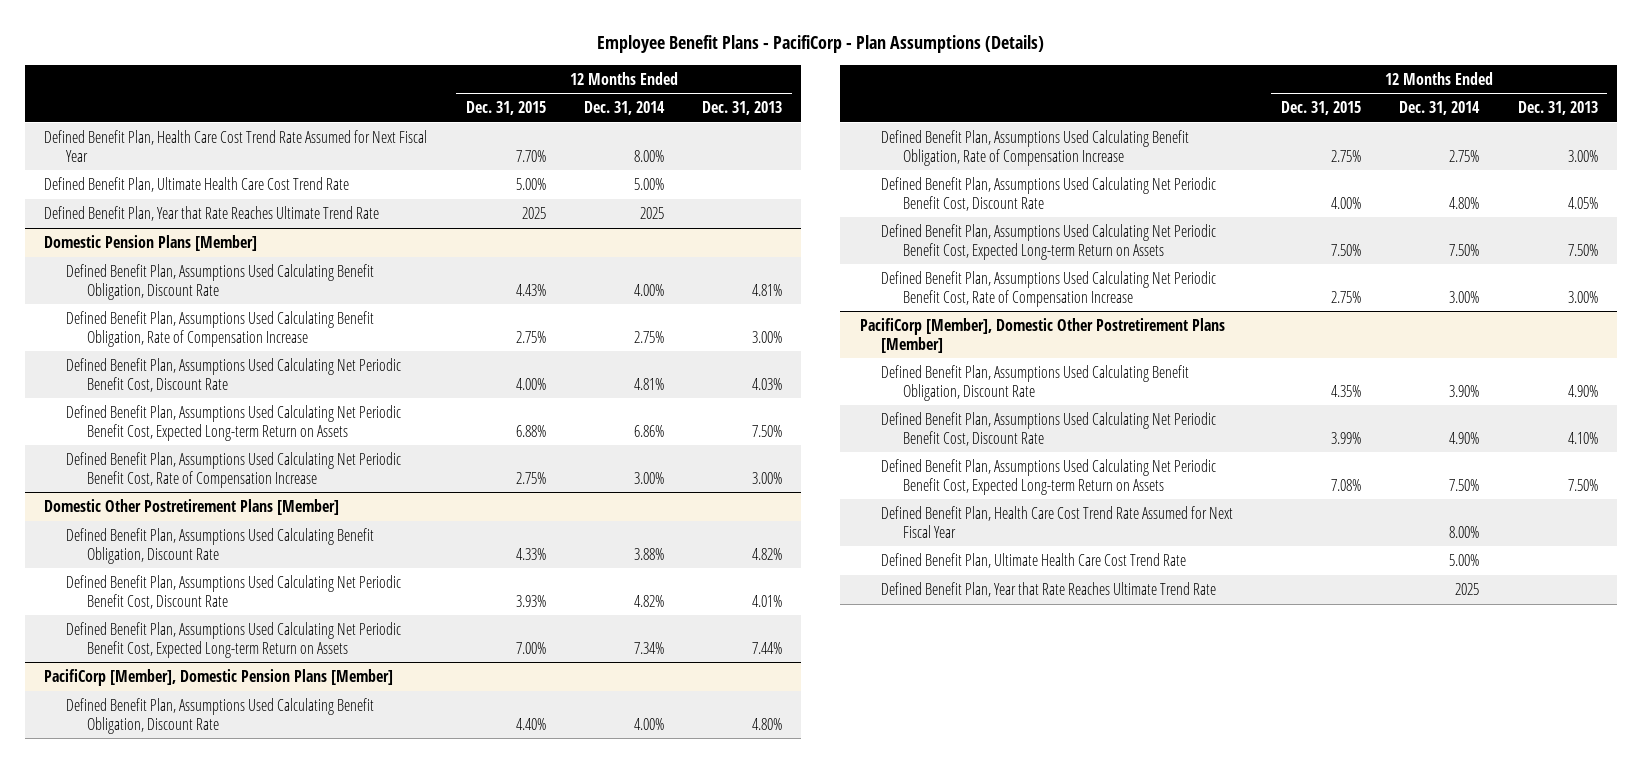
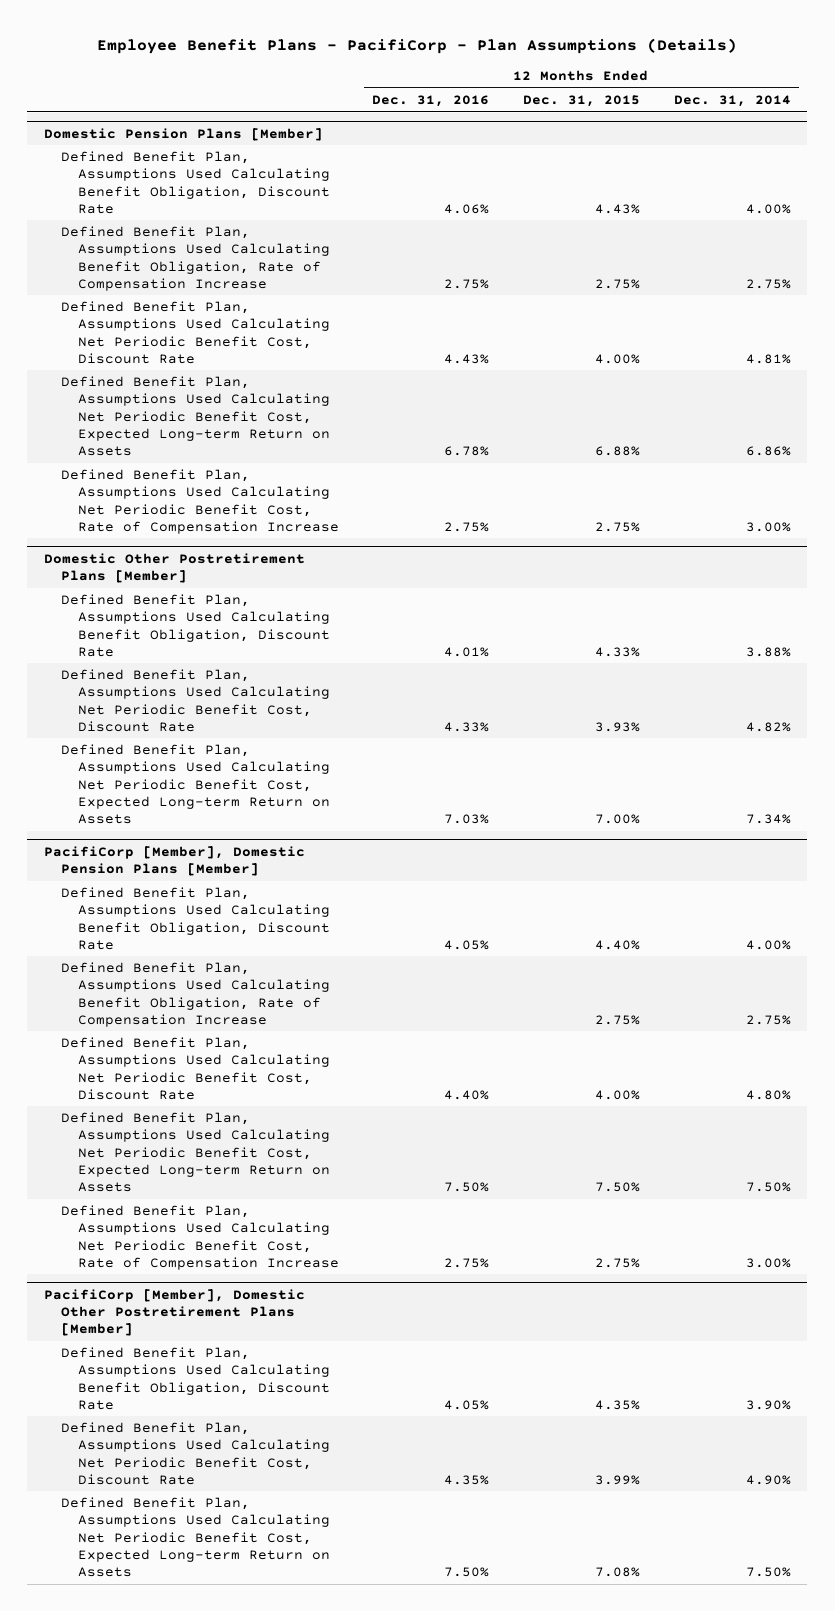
- | 12 Months Ended Dec. 31, 2015 | 12 Months Ended Dec. 31, 2014 | 12 Months Ended Dec. 31, 2013
+ | 12 Months Ended Dec. 31, 2016 | 12 Months Ended Dec. 31, 2015 | 12 Months Ended Dec. 31, 2014
- Defined Benefit Plan, Health Care Cost Trend Rate Assumed for Next Fiscal Year | 7.70% | 8.00% |
- Defined Benefit Plan, Ultimate Health Care Cost Trend Rate | 5.00% | 5.00% |
- Defined Benefit Plan, Year that Rate Reaches Ultimate Trend Rate | 2025 | 2025 |
@ PacifiCorp [Member], Domestic Other Postretirement Plans [Member]
- Defined Benefit Plan, Health Care Cost Trend Rate Assumed for Next Fiscal Year | | 8.00% |
- Defined Benefit Plan, Ultimate Health Care Cost Trend Rate | | 5.00% |
- Defined Benefit Plan, Year that Rate Reaches Ultimate Trend Rate | | 2025 |

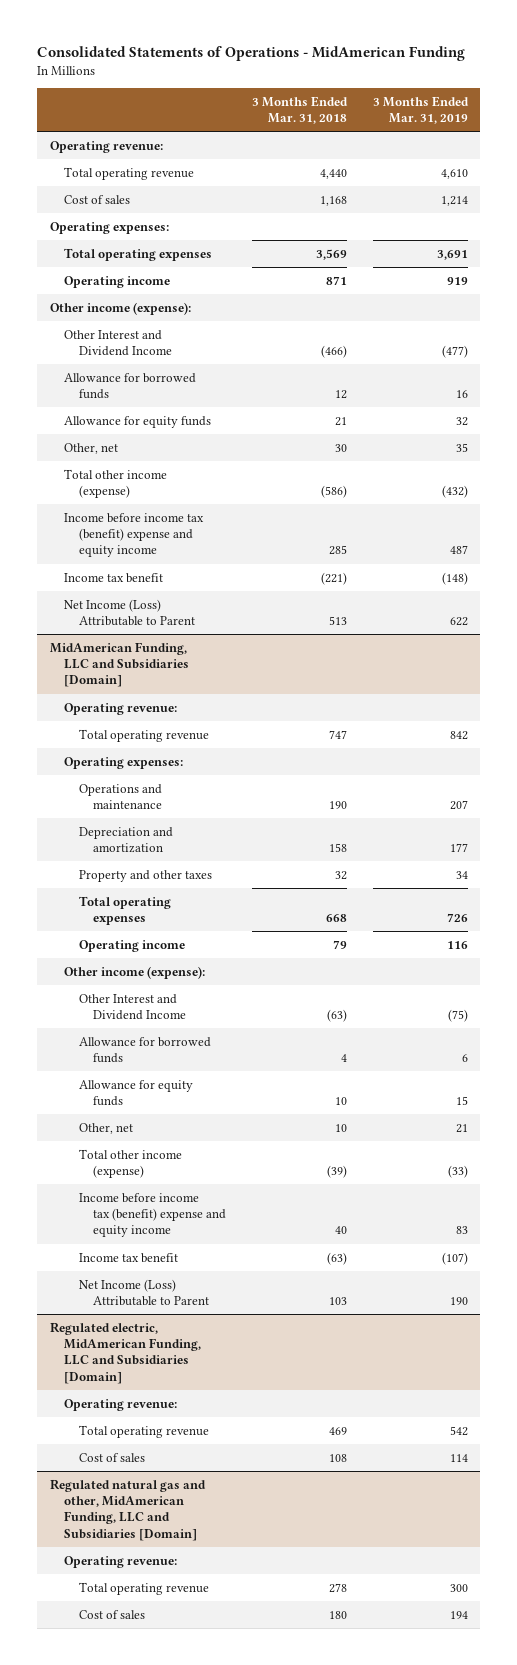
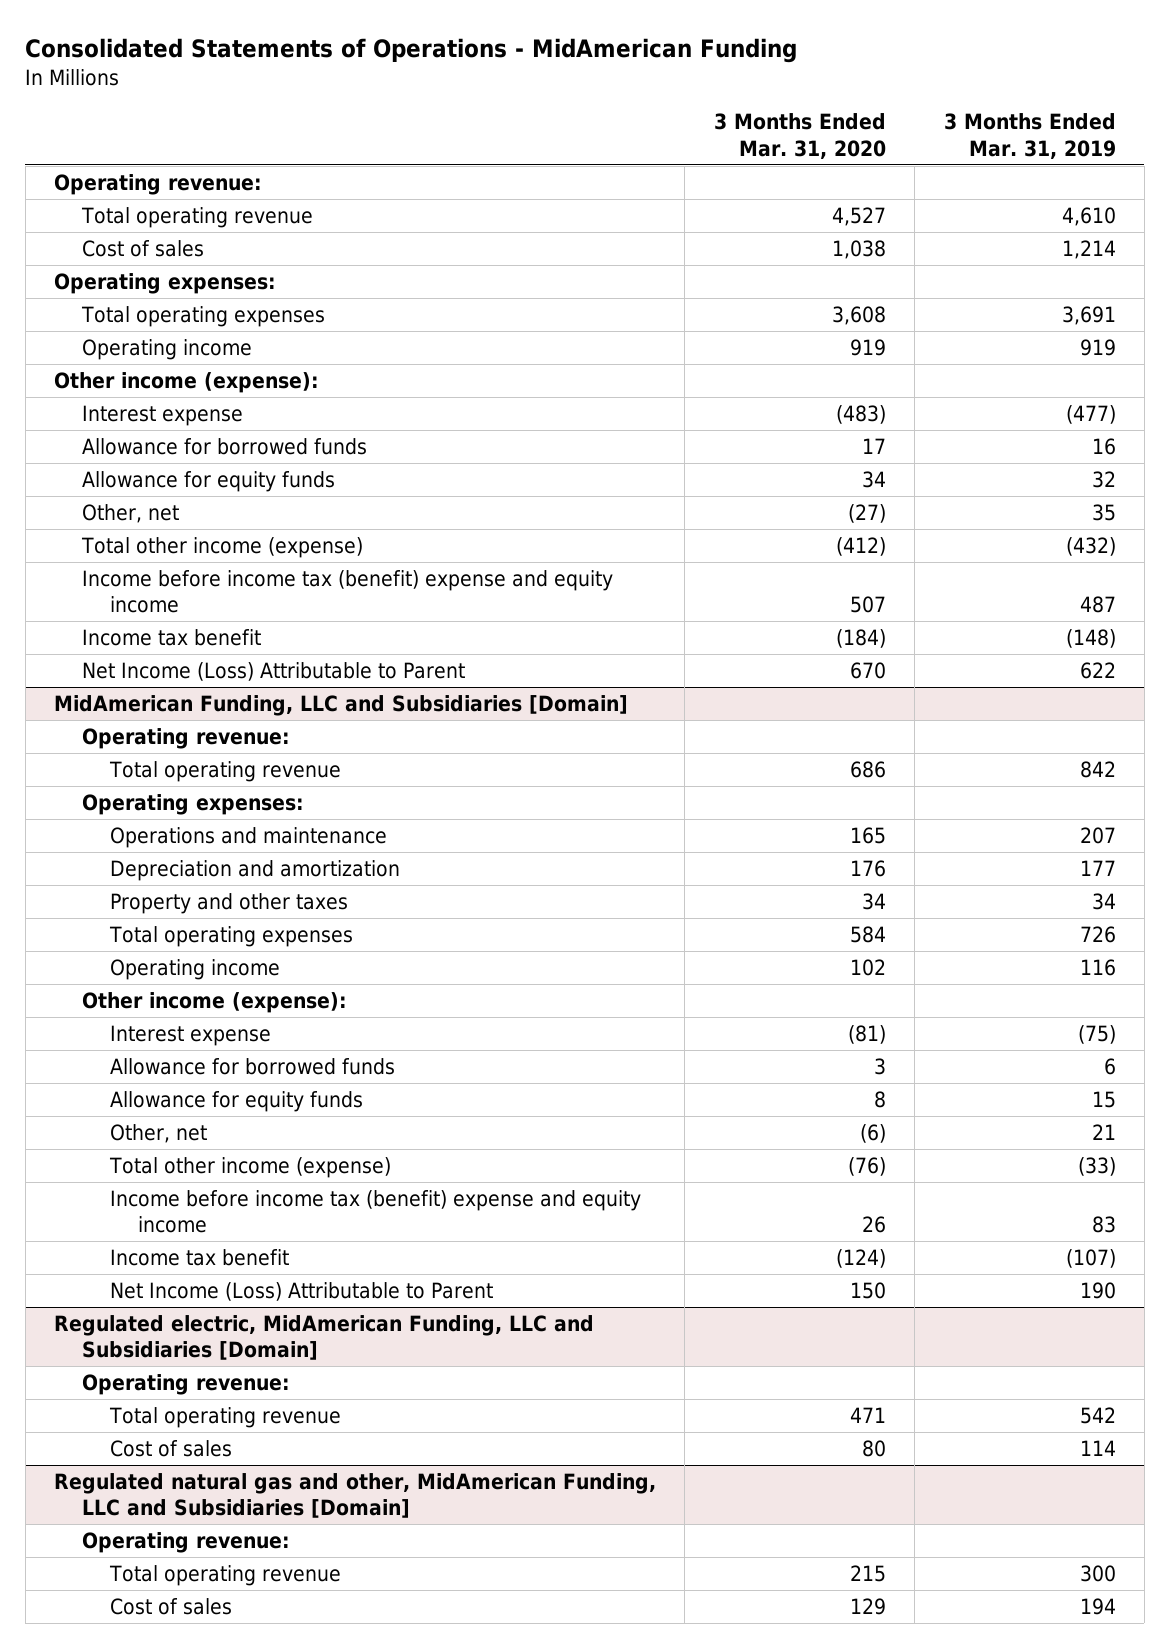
- | 3 Months Ended Mar. 31, 2018 | 3 Months Ended Mar. 31, 2019
+ | 3 Months Ended Mar. 31, 2020 | 3 Months Ended Mar. 31, 2019
- Other Interest and Dividend Income | (466) | (477)
+ Interest expense | (483) | (477)
@ MidAmerican Funding, LLC and Subsidiaries [Domain]
- Other Interest and Dividend Income | (63) | (75)
+ Interest expense | (81) | (75)

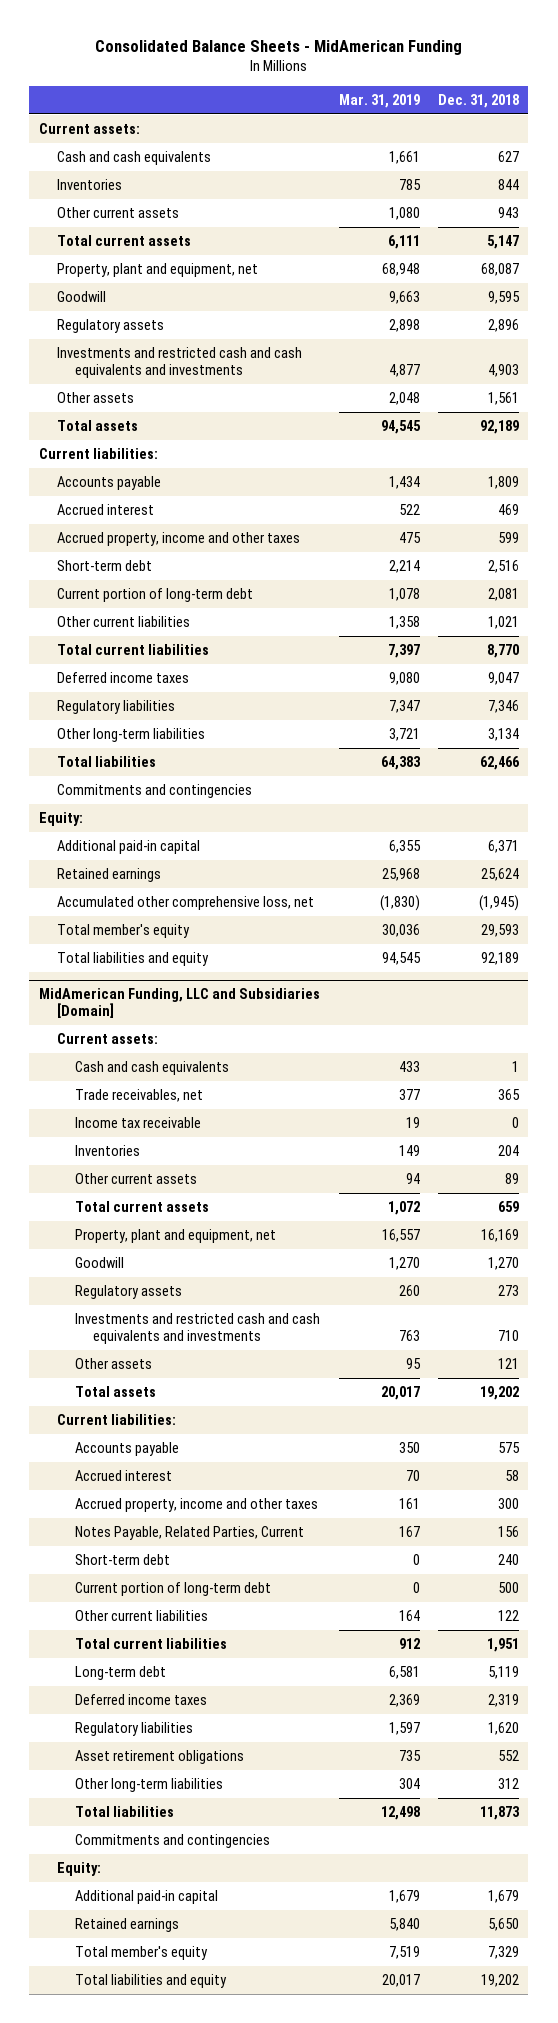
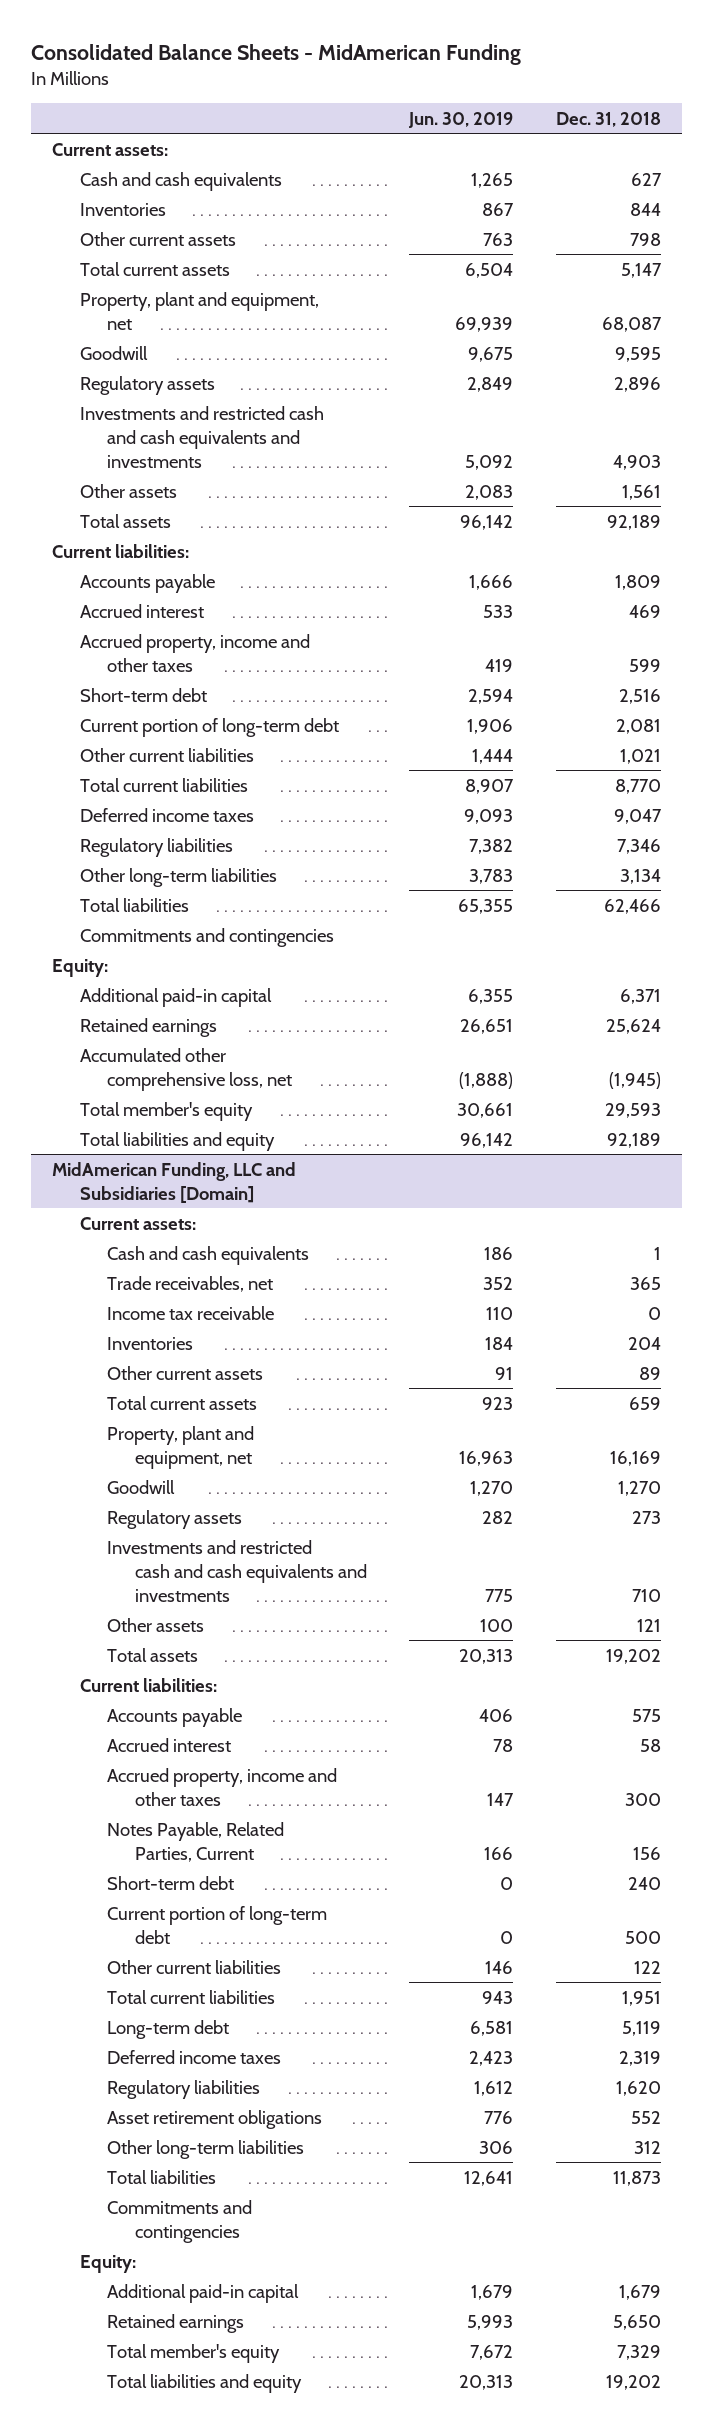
- | Mar. 31, 2019 | Dec. 31, 2018
+ | Jun. 30, 2019 | Dec. 31, 2018
- Other current assets | 1,080 | 943
+ Other current assets | 763 | 798

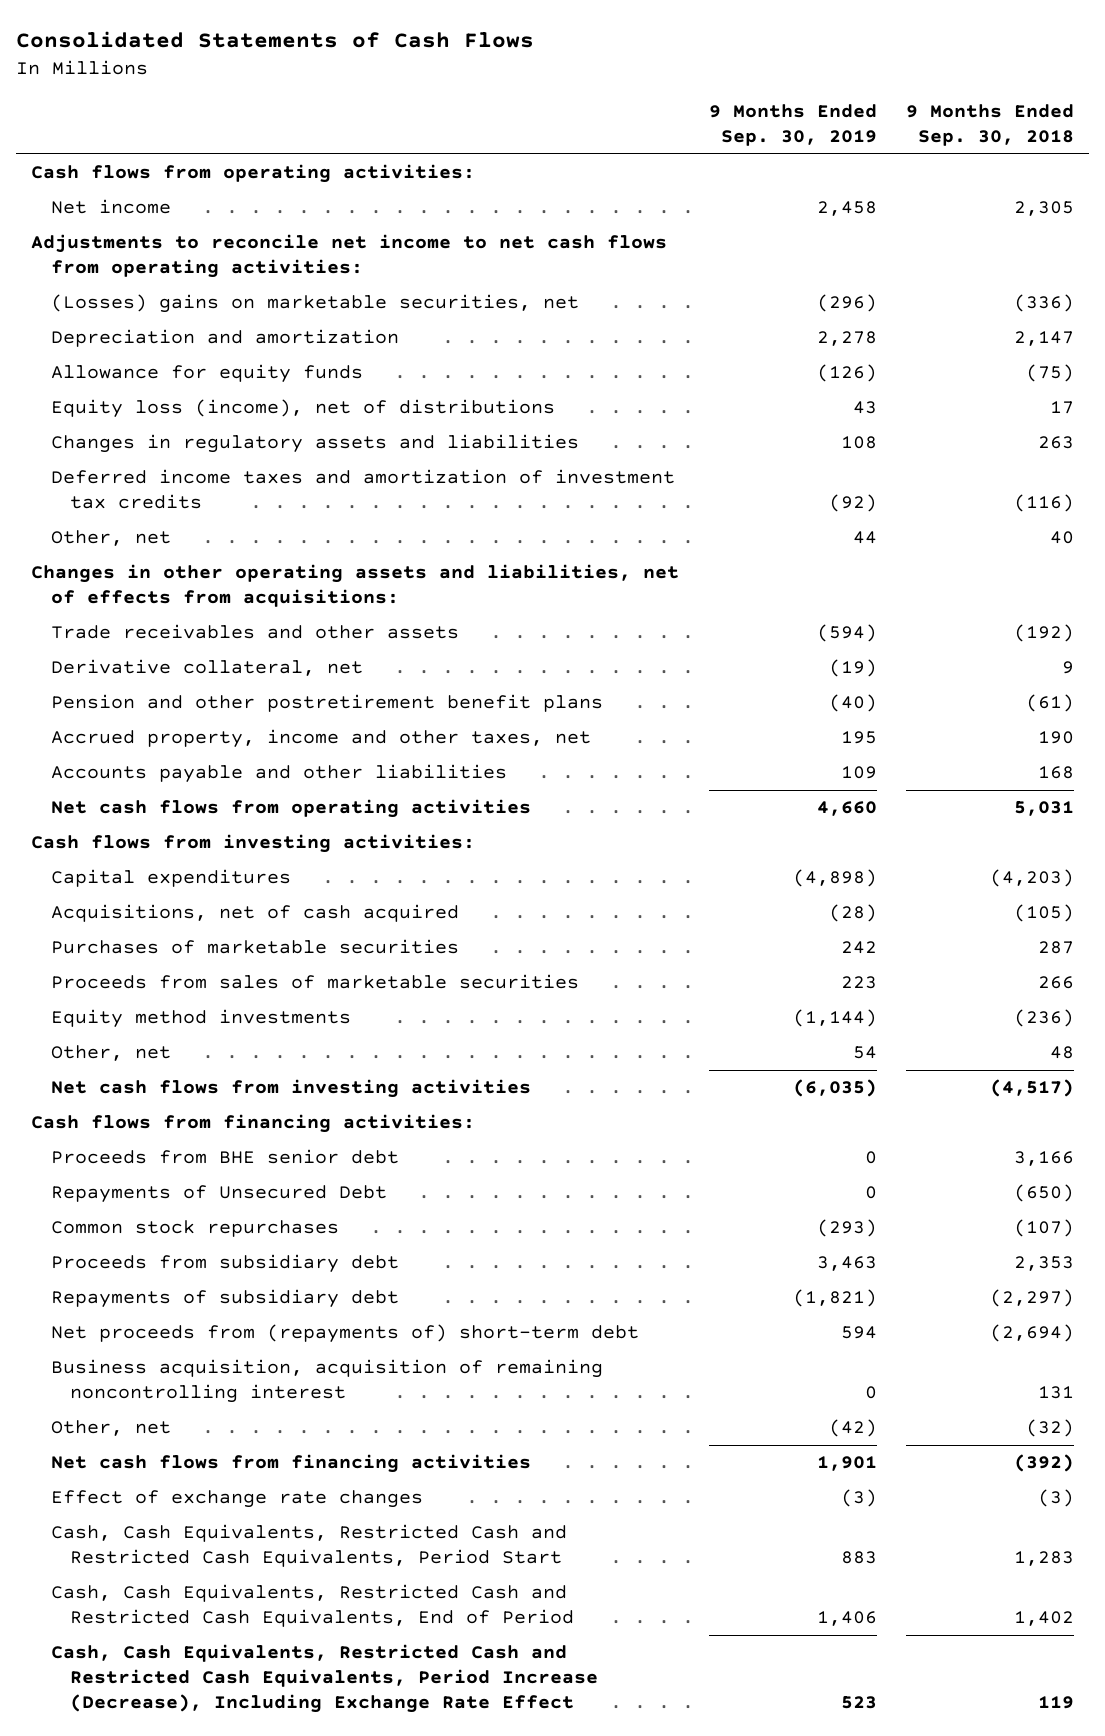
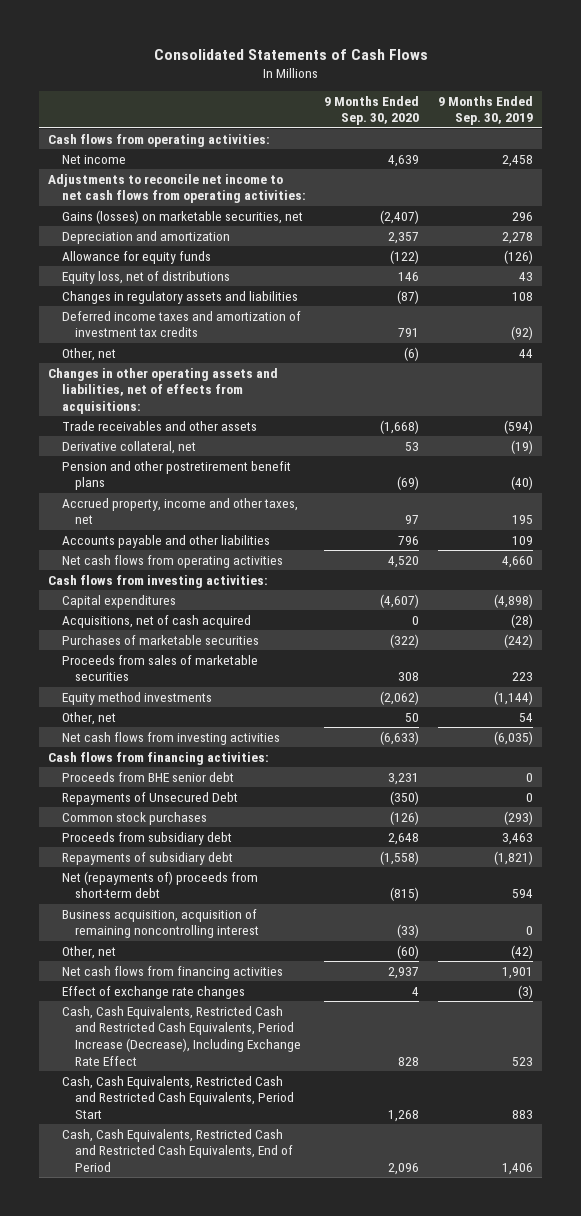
- | 9 Months Ended Sep. 30, 2019 | 9 Months Ended Sep. 30, 2018
+ | 9 Months Ended Sep. 30, 2020 | 9 Months Ended Sep. 30, 2019
- (Losses) gains on marketable securities, net | (296) | (336)
+ Gains (losses) on marketable securities, net | (2,407) | 296
- Equity loss (income), net of distributions | 43 | 17
+ Equity loss, net of distributions | 146 | 43
- Purchases of marketable securities | 242 | 287
+ Purchases of marketable securities | (322) | (242)
- Common stock repurchases | (293) | (107)
+ Common stock purchases | (126) | (293)
- Net proceeds from (repayments of) short-term debt | 594 | (2,694)
+ Net (repayments of) proceeds from short-term debt | (815) | 594
moved up: Cash, Cash Equivalents, Restricted Cash and Restricted Cash Equivalents, Period Increase (Decrease), Including Exchange Rate Effect | 828 | 523

